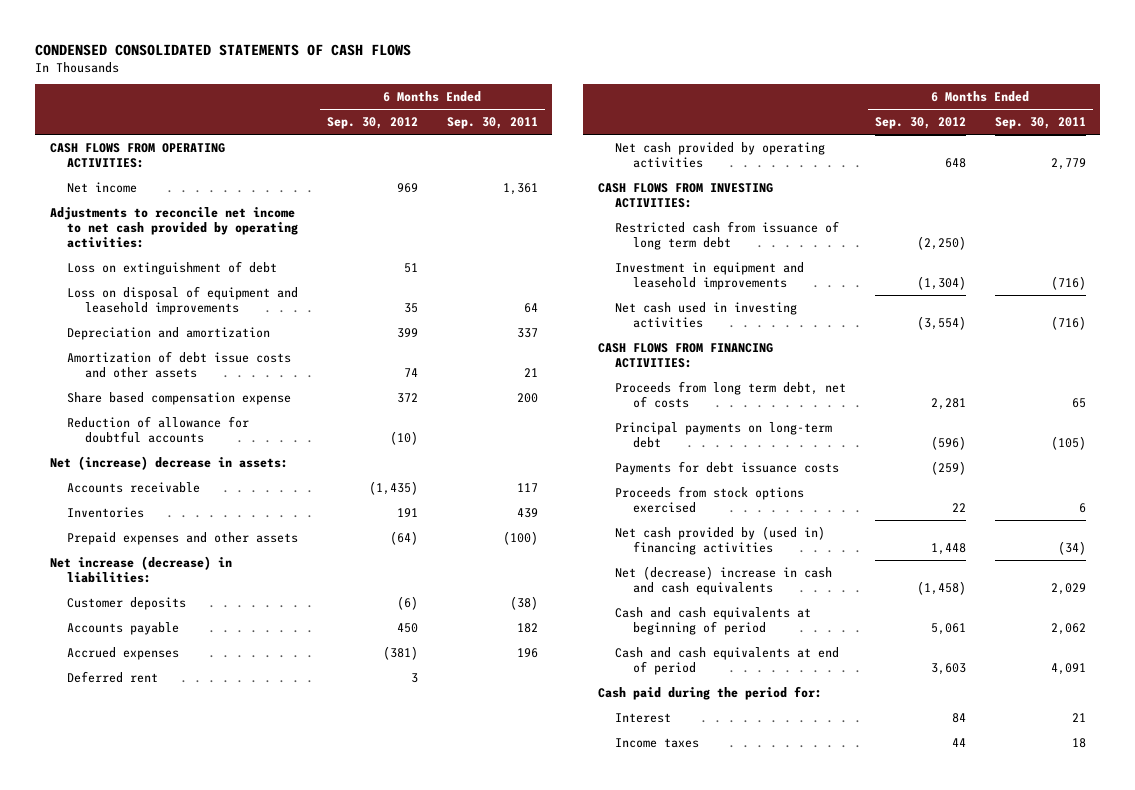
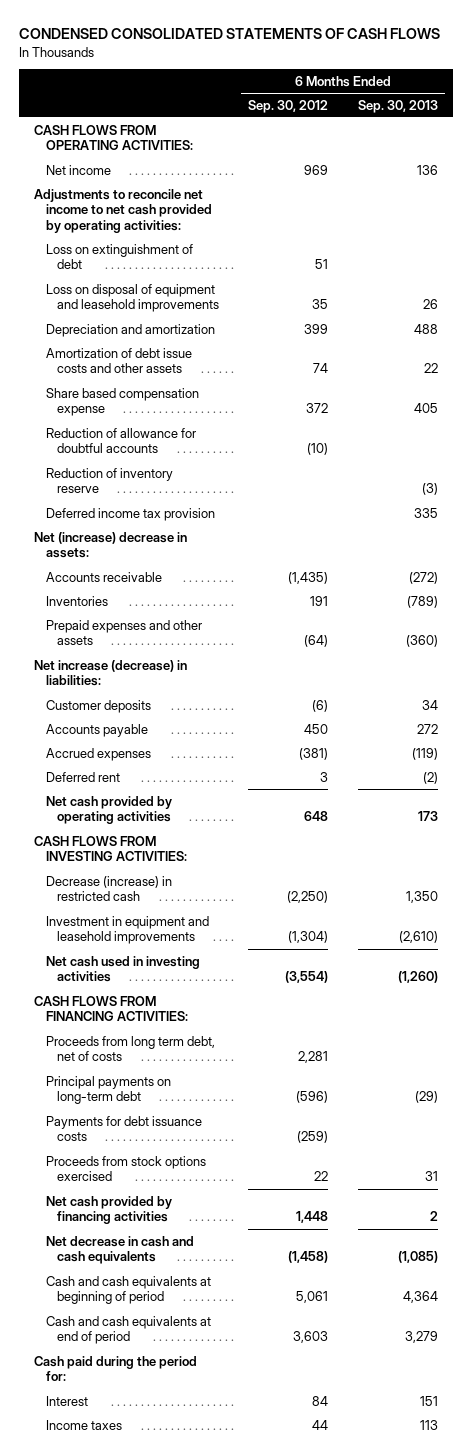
- | 6 Months Ended Sep. 30, 2012 | 6 Months Ended Sep. 30, 2011
+ | 6 Months Ended Sep. 30, 2012 | 6 Months Ended Sep. 30, 2013
+ Reduction of inventory reserve | | (3)
+ Deferred income tax provision | | 335
- Restricted cash from issuance of long term debt | (2,250) |
+ Decrease (increase) in restricted cash | (2,250) | 1,350
- Net cash provided by (used in) financing activities | 1,448 | (34)
- Net (decrease) increase in cash and cash equivalents | (1,458) | 2,029
+ Net cash provided by financing activities | 1,448 | 2
+ Net decrease in cash and cash equivalents | (1,458) | (1,085)

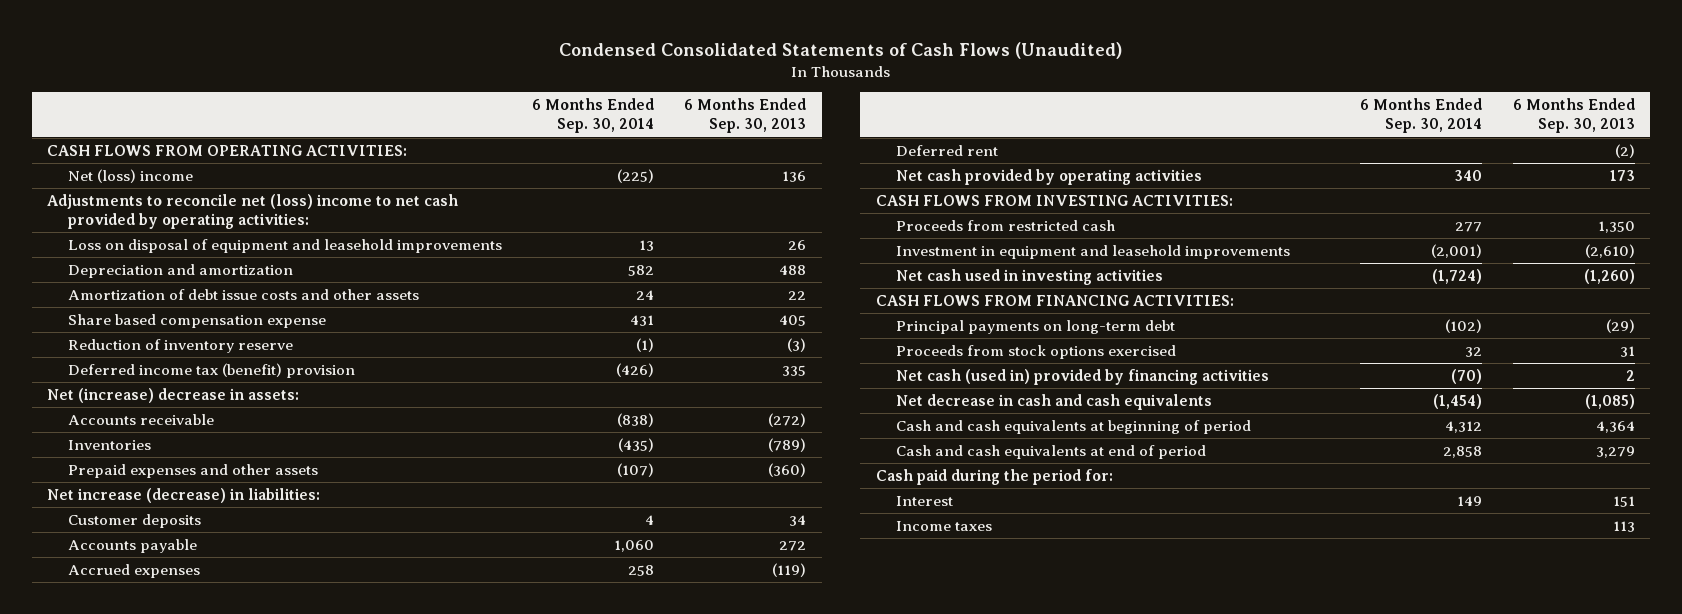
- CONDENSED CONSOLIDATED STATEMENTS OF CASH FLOWS
+ Condensed Consolidated Statements of Cash Flows (Unaudited)
- | 6 Months Ended Sep. 30, 2012 | 6 Months Ended Sep. 30, 2013
+ | 6 Months Ended Sep. 30, 2014 | 6 Months Ended Sep. 30, 2013
- Net income | 969 | 136
- Adjustments to reconcile net income to net cash provided by operating activities:
- Loss on extinguishment of debt | 51 |
+ Net (loss) income | (225) | 136
+ Adjustments to reconcile net (loss) income to net cash provided by operating activities:
- Reduction of allowance for doubtful accounts | (10) |
- Deferred income tax provision | | 335
+ Deferred income tax (benefit) provision | (426) | 335
- Decrease (increase) in restricted cash | (2,250) | 1,350
+ Proceeds from restricted cash | 277 | 1,350
- Proceeds from long term debt, net of costs | 2,281 |
- Payments for debt issuance costs | (259) |
- Net cash provided by financing activities | 1,448 | 2
+ Net cash (used in) provided by financing activities | (70) | 2

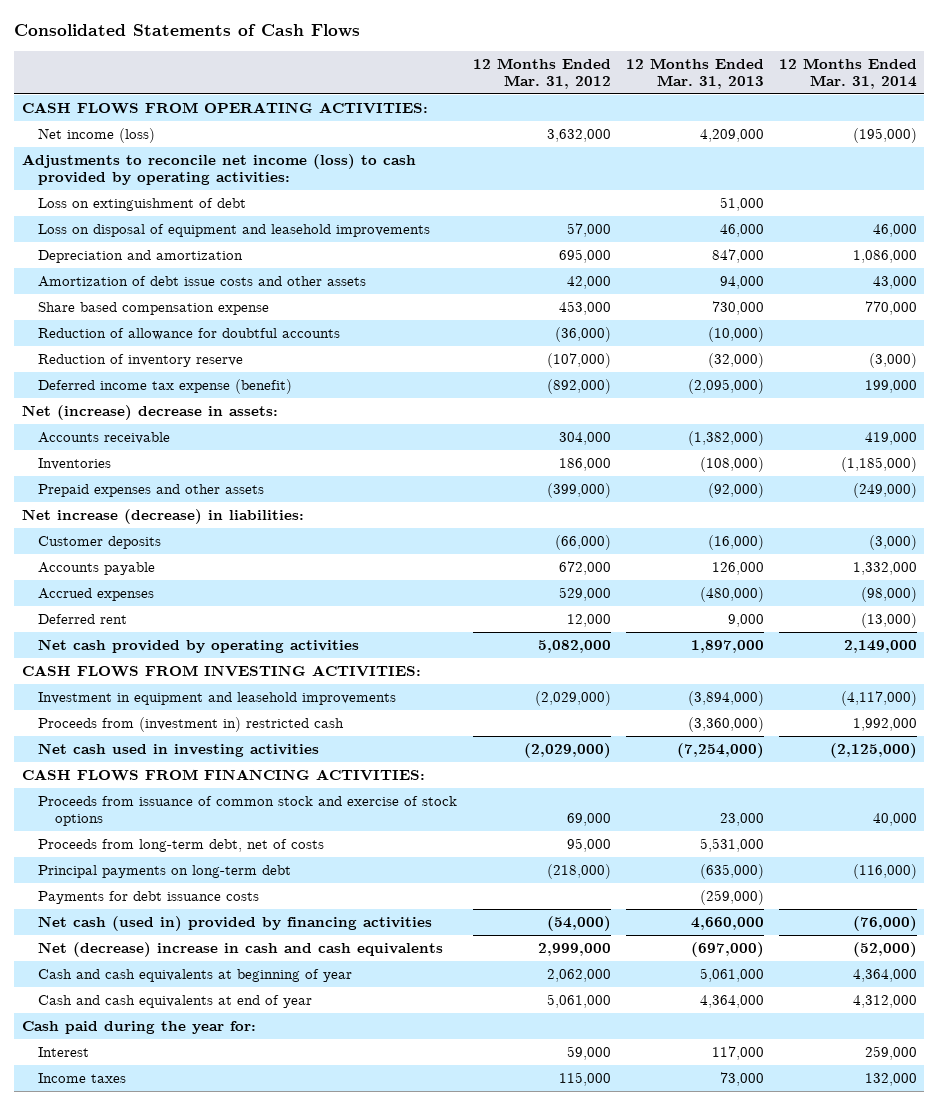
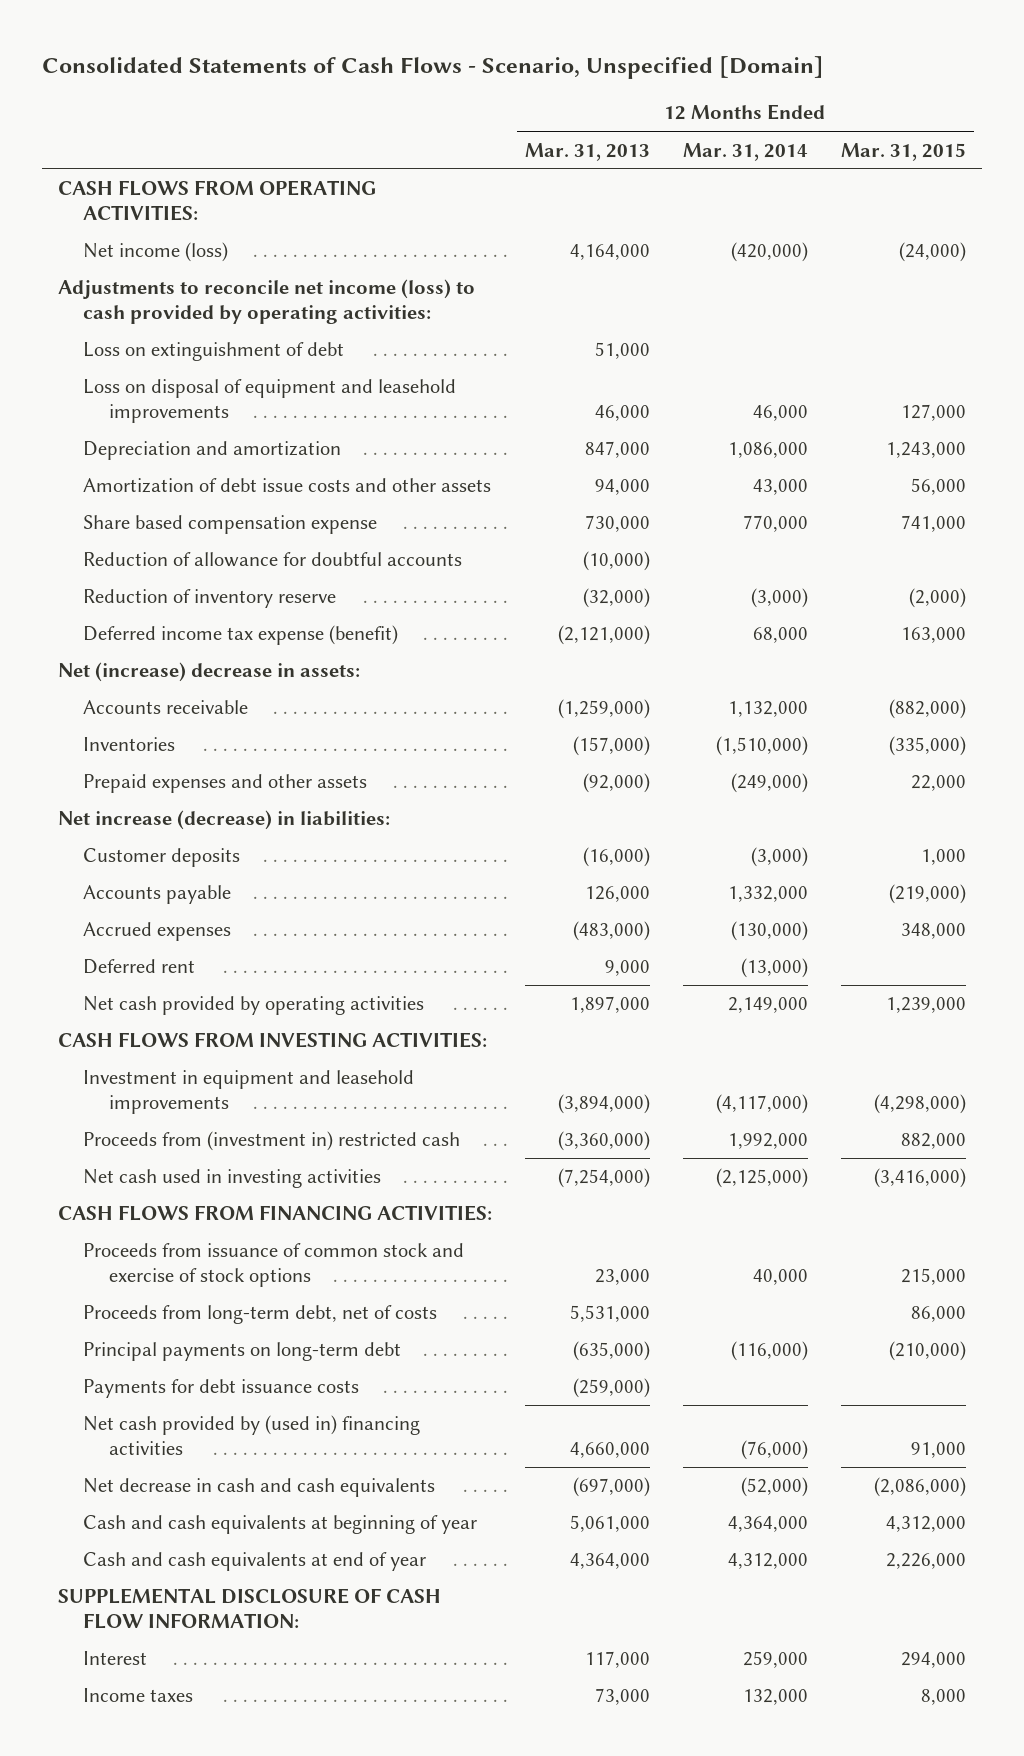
- Consolidated Statements of Cash Flows
+ Consolidated Statements of Cash Flows - Scenario, Unspecified [Domain]
- | 12 Months Ended Mar. 31, 2012 | 12 Months Ended Mar. 31, 2013 | 12 Months Ended Mar. 31, 2014
+ | 12 Months Ended Mar. 31, 2013 | 12 Months Ended Mar. 31, 2014 | 12 Months Ended Mar. 31, 2015
- Net income (loss) | 3,632,000 | 4,209,000 | (195,000)
+ Net income (loss) | 4,164,000 | (420,000) | (24,000)
- Deferred income tax expense (benefit) | (892,000) | (2,095,000) | 199,000
+ Deferred income tax expense (benefit) | (2,121,000) | 68,000 | 163,000
- Accounts receivable | 304,000 | (1,382,000) | 419,000
- Inventories | 186,000 | (108,000) | (1,185,000)
+ Accounts receivable | (1,259,000) | 1,132,000 | (882,000)
+ Inventories | (157,000) | (1,510,000) | (335,000)
- Accrued expenses | 529,000 | (480,000) | (98,000)
+ Accrued expenses | (483,000) | (130,000) | 348,000
- Net cash (used in) provided by financing activities | (54,000) | 4,660,000 | (76,000)
- Net (decrease) increase in cash and cash equivalents | 2,999,000 | (697,000) | (52,000)
+ Net cash provided by (used in) financing activities | 4,660,000 | (76,000) | 91,000
+ Net decrease in cash and cash equivalents | (697,000) | (52,000) | (2,086,000)
- Cash paid during the year for:
+ SUPPLEMENTAL DISCLOSURE OF CASH FLOW INFORMATION:

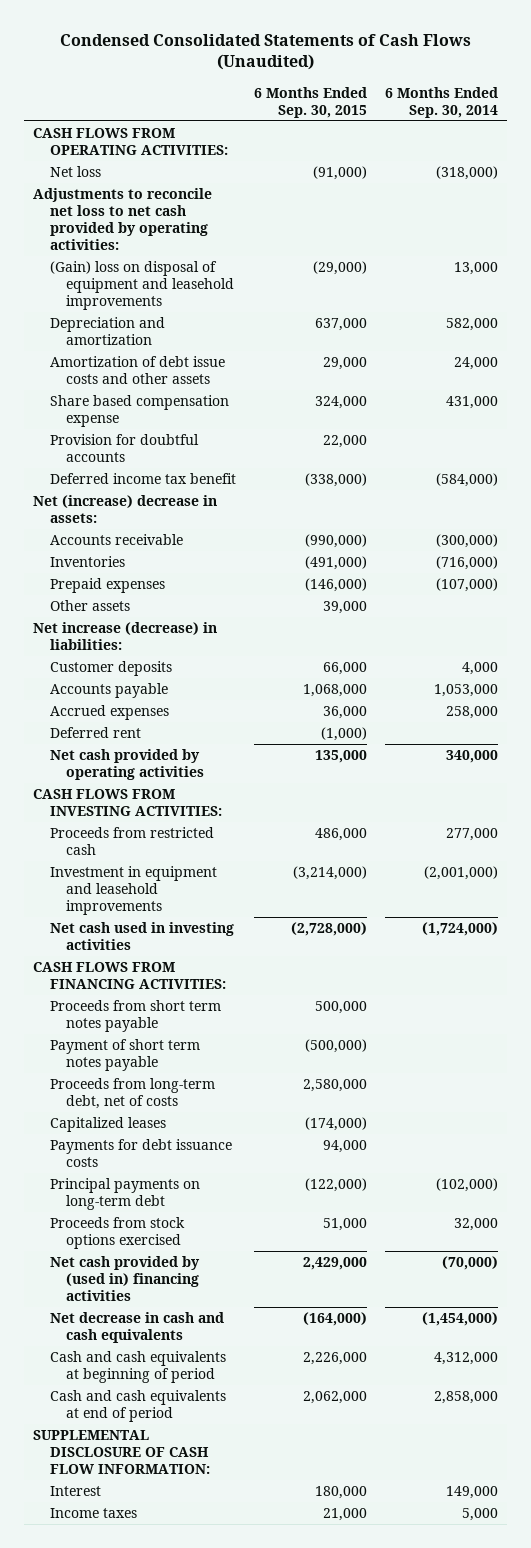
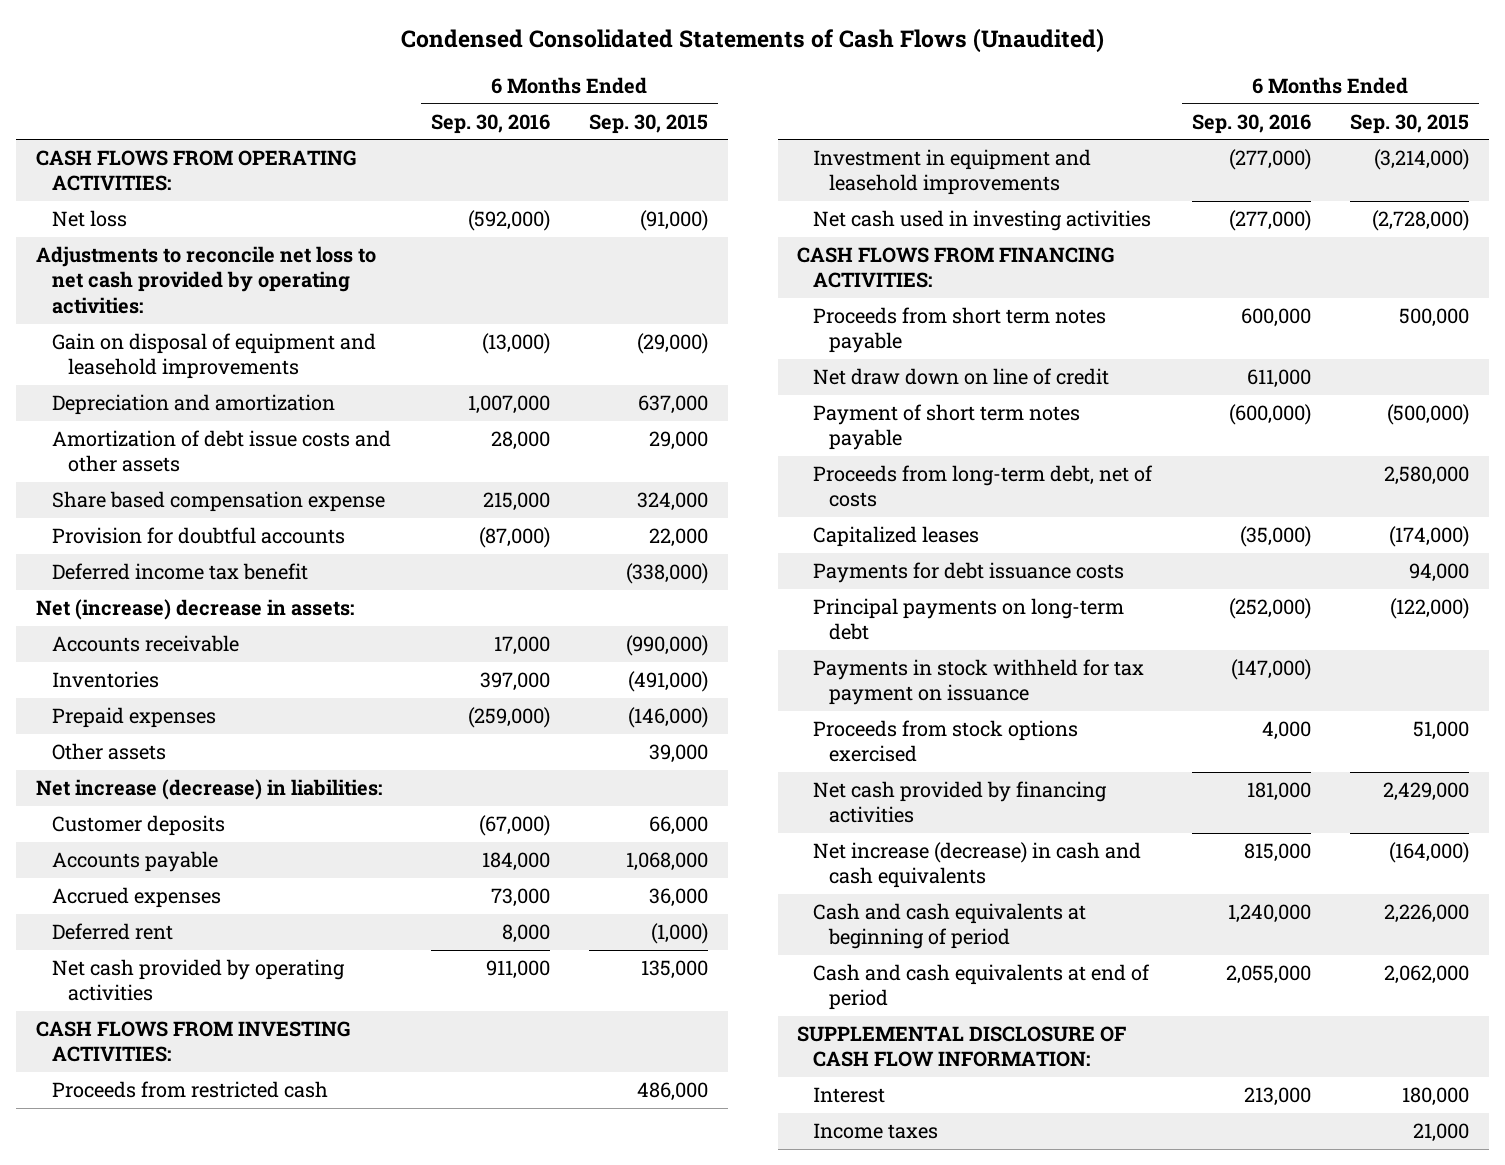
- | 6 Months Ended Sep. 30, 2015 | 6 Months Ended Sep. 30, 2014
+ | 6 Months Ended Sep. 30, 2016 | 6 Months Ended Sep. 30, 2015
- (Gain) loss on disposal of equipment and leasehold improvements | (29,000) | 13,000
+ Gain on disposal of equipment and leasehold improvements | (13,000) | (29,000)
+ Net draw down on line of credit | 611,000 |
+ Payments in stock withheld for tax payment on issuance | (147,000) |
- Net cash provided by (used in) financing activities | 2,429,000 | (70,000)
- Net decrease in cash and cash equivalents | (164,000) | (1,454,000)
+ Net cash provided by financing activities | 181,000 | 2,429,000
+ Net increase (decrease) in cash and cash equivalents | 815,000 | (164,000)

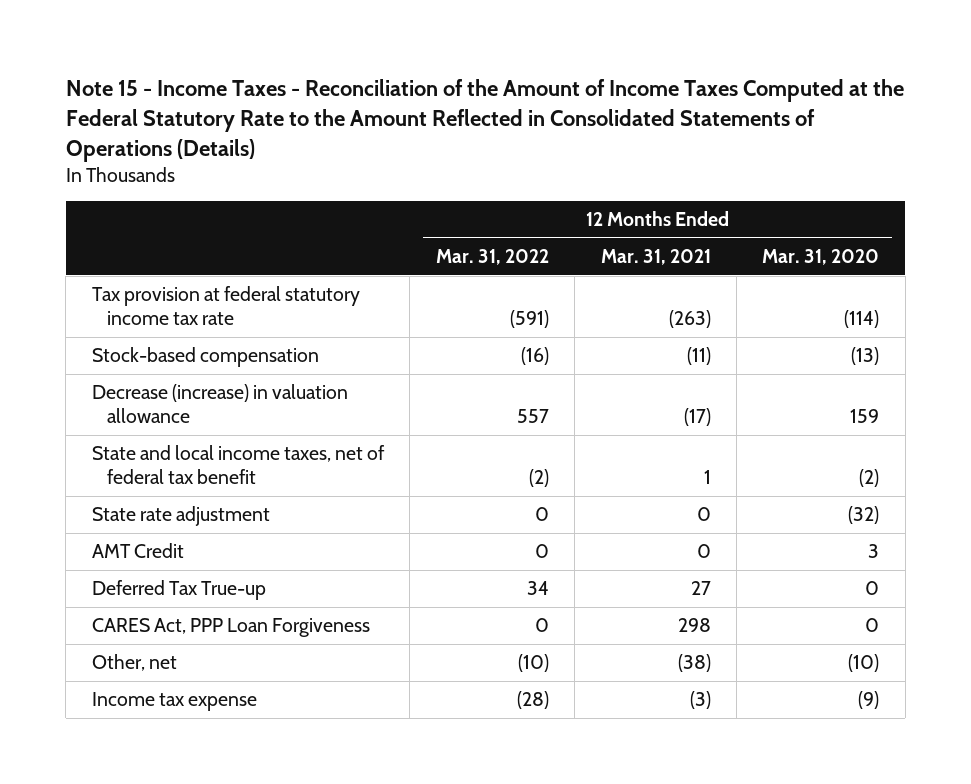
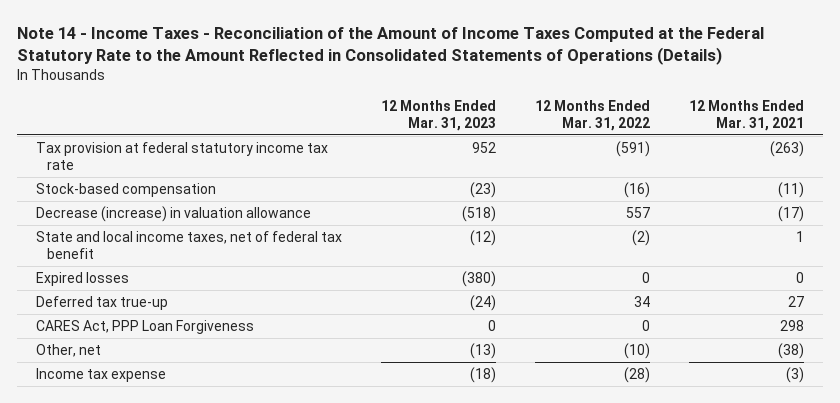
- Note 15 - Income Taxes - Reconciliation of the Amount of Income Taxes Computed at the Federal Statutory Rate to the Amount Reflected in Consolidated Statements of Operations (Details)
+ Note 14 - Income Taxes - Reconciliation of the Amount of Income Taxes Computed at the Federal Statutory Rate to the Amount Reflected in Consolidated Statements of Operations (Details)
- | 12 Months Ended Mar. 31, 2022 | 12 Months Ended Mar. 31, 2021 | 12 Months Ended Mar. 31, 2020
+ | 12 Months Ended Mar. 31, 2023 | 12 Months Ended Mar. 31, 2022 | 12 Months Ended Mar. 31, 2021
- State rate adjustment | 0 | 0 | (32)
- AMT Credit | 0 | 0 | 3
- Deferred Tax True-up | 34 | 27 | 0
+ Expired losses | (380) | 0 | 0
+ Deferred tax true-up | (24) | 34 | 27

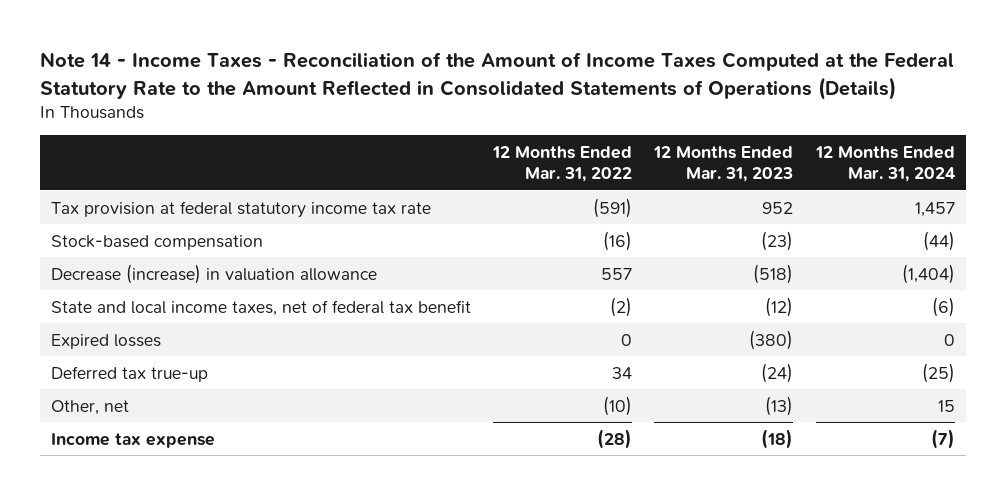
- | 12 Months Ended Mar. 31, 2023 | 12 Months Ended Mar. 31, 2022 | 12 Months Ended Mar. 31, 2021
+ | 12 Months Ended Mar. 31, 2022 | 12 Months Ended Mar. 31, 2023 | 12 Months Ended Mar. 31, 2024
- CARES Act, PPP Loan Forgiveness | 0 | 0 | 298

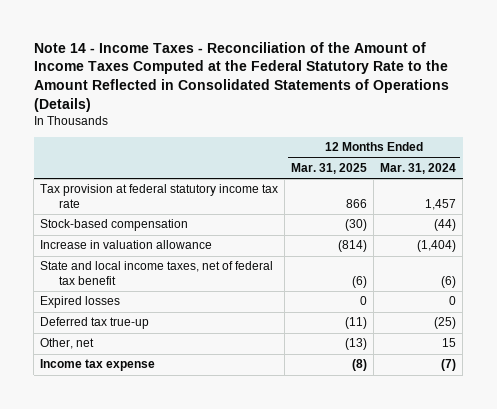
- | 12 Months Ended Mar. 31, 2022 | 12 Months Ended Mar. 31, 2023 | 12 Months Ended Mar. 31, 2024
+ | 12 Months Ended Mar. 31, 2025 | 12 Months Ended Mar. 31, 2024
- Decrease (increase) in valuation allowance | 557 | (518) | (1,404)
+ Increase in valuation allowance | (814) | (1,404)

